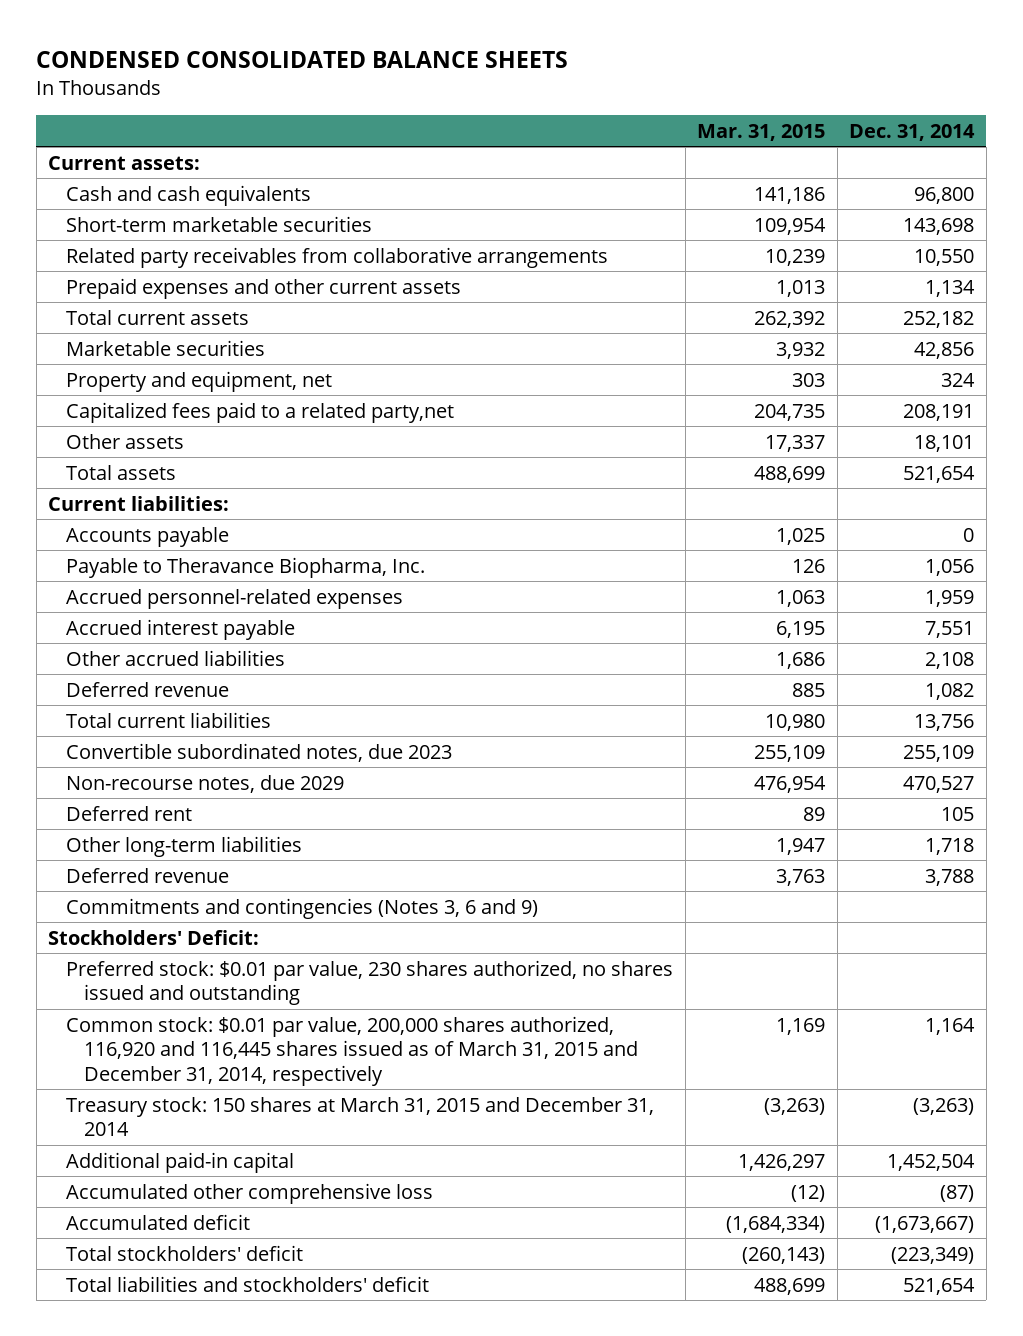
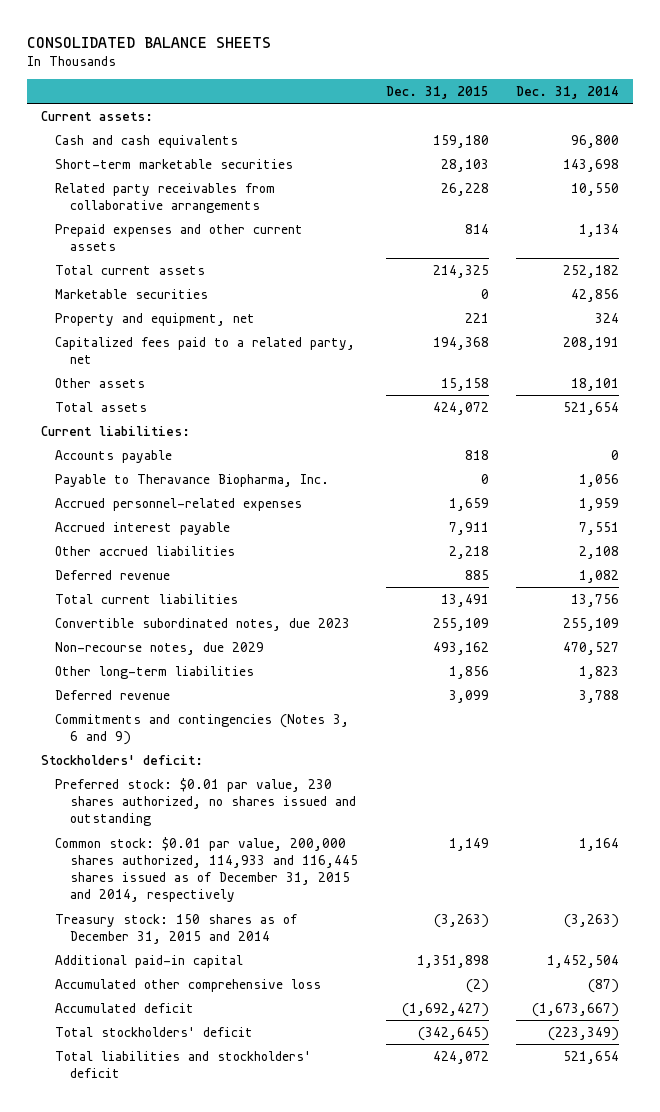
- CONDENSED CONSOLIDATED BALANCE SHEETS
+ CONSOLIDATED BALANCE SHEETS
- | Mar. 31, 2015 | Dec. 31, 2014
+ | Dec. 31, 2015 | Dec. 31, 2014
- Capitalized fees paid to a related party,net | 204,735 | 208,191
+ Capitalized fees paid to a related party, net | 194,368 | 208,191
- Deferred rent | 89 | 105
- Other long-term liabilities | 1,947 | 1,718
+ Other long-term liabilities | 1,856 | 1,823
- Stockholders' Deficit:
+ Stockholders' deficit:
- Common stock: $0.01 par value, 200,000 shares authorized, 116,920 and 116,445 shares issued as of March 31, 2015 and December 31, 2014, respectively | 1,169 | 1,164
- Treasury stock: 150 shares at March 31, 2015 and December 31, 2014 | (3,263) | (3,263)
+ Common stock: $0.01 par value, 200,000 shares authorized, 114,933 and 116,445 shares issued as of December 31, 2015 and 2014, respectively | 1,149 | 1,164
+ Treasury stock: 150 shares as of December 31, 2015 and 2014 | (3,263) | (3,263)

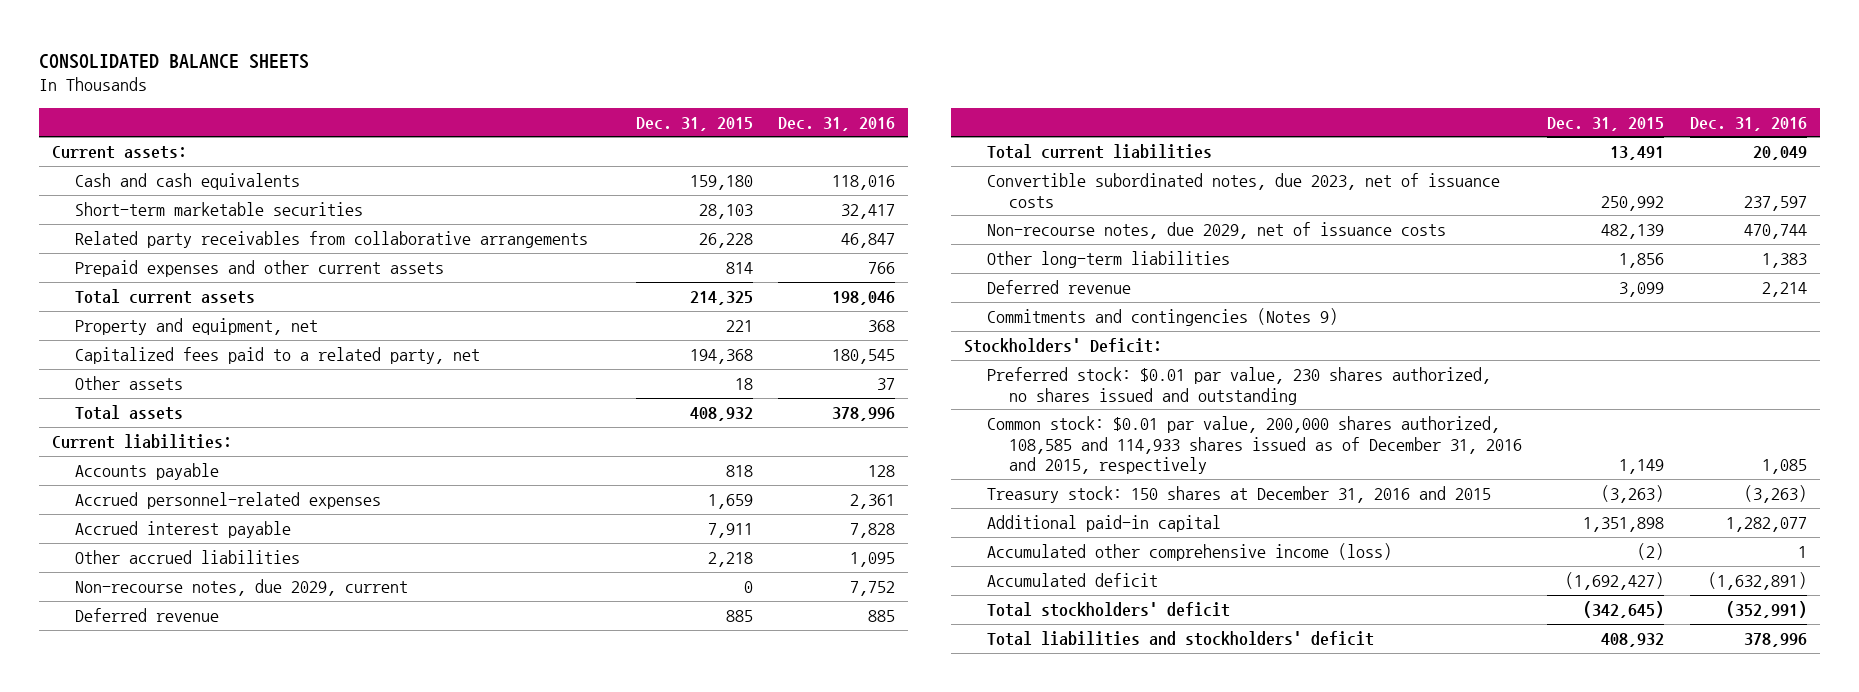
- | Dec. 31, 2015 | Dec. 31, 2014
+ | Dec. 31, 2015 | Dec. 31, 2016
- Marketable securities | 0 | 42,856
- Other assets | 15,158 | 18,101
- Total assets | 424,072 | 521,654
+ Other assets | 18 | 37
+ Total assets | 408,932 | 378,996
- Payable to Theravance Biopharma, Inc. | 0 | 1,056
+ Non-recourse notes, due 2029, current | 0 | 7,752
- Convertible subordinated notes, due 2023 | 255,109 | 255,109
- Non-recourse notes, due 2029 | 493,162 | 470,527
+ Convertible subordinated notes, due 2023, net of issuance costs | 250,992 | 237,597
+ Non-recourse notes, due 2029, net of issuance costs | 482,139 | 470,744
- Commitments and contingencies (Notes 3, 6 and 9)
- Stockholders' deficit:
+ Commitments and contingencies (Notes 9)
+ Stockholders' Deficit:
- Common stock: $0.01 par value, 200,000 shares authorized, 114,933 and 116,445 shares issued as of December 31, 2015 and 2014, respectively | 1,149 | 1,164
- Treasury stock: 150 shares as of December 31, 2015 and 2014 | (3,263) | (3,263)
+ Common stock: $0.01 par value, 200,000 shares authorized, 108,585 and 114,933 shares issued as of December 31, 2016 and 2015, respectively | 1,149 | 1,085
+ Treasury stock: 150 shares at December 31, 2016 and 2015 | (3,263) | (3,263)
- Accumulated other comprehensive loss | (2) | (87)
+ Accumulated other comprehensive income (loss) | (2) | 1
- Total liabilities and stockholders' deficit | 424,072 | 521,654
+ Total liabilities and stockholders' deficit | 408,932 | 378,996

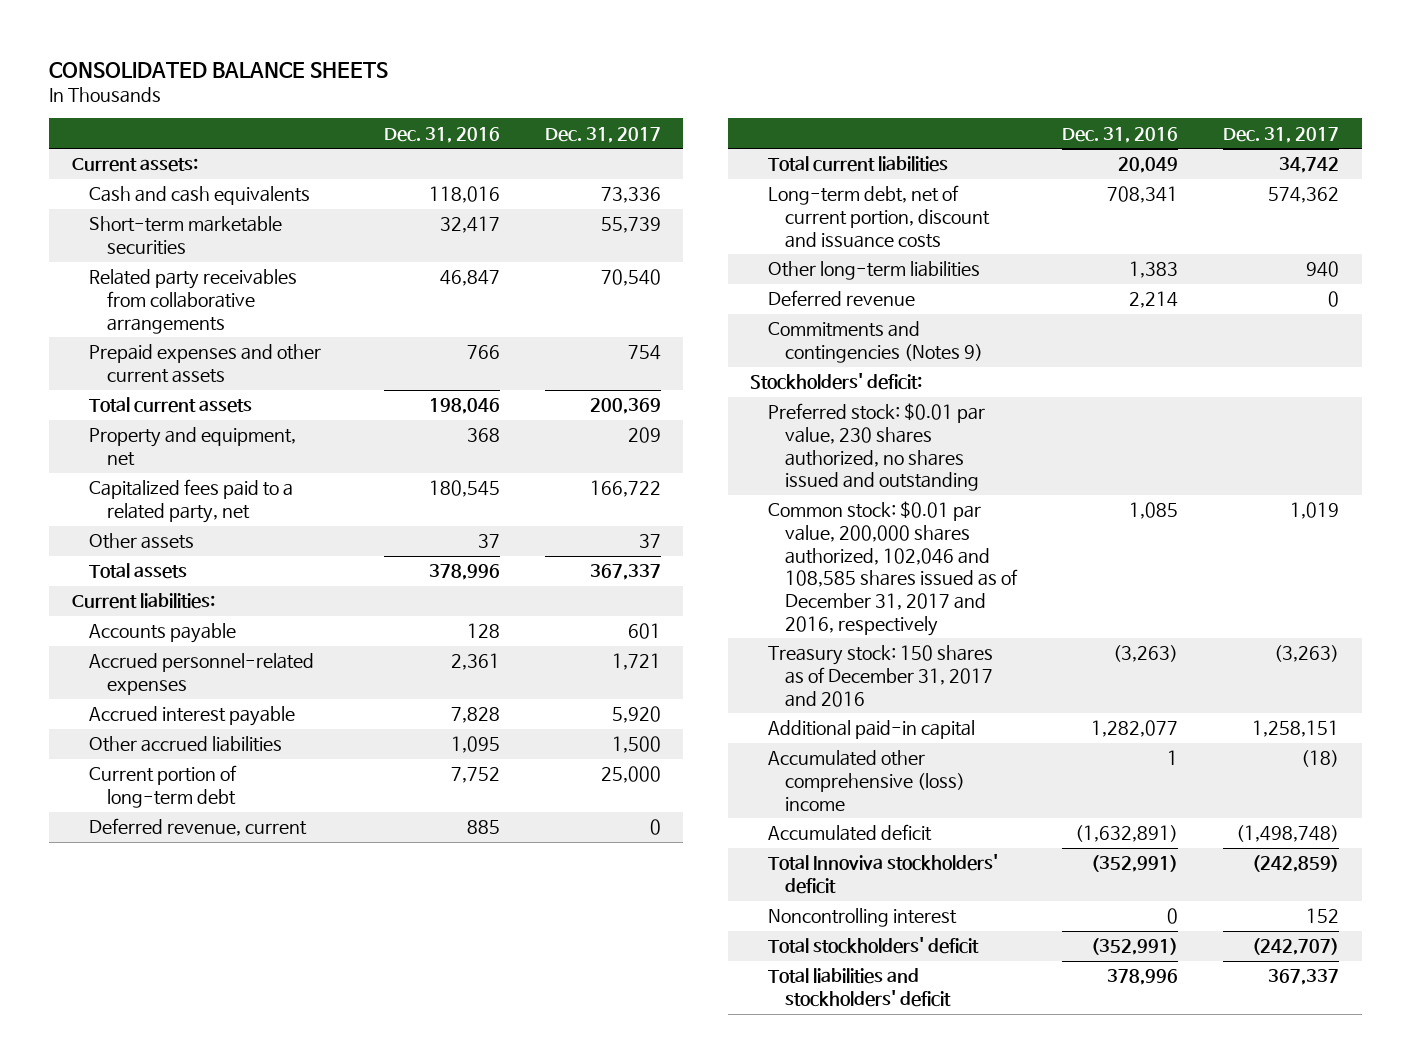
- | Dec. 31, 2015 | Dec. 31, 2016
+ | Dec. 31, 2016 | Dec. 31, 2017
- Non-recourse notes, due 2029, current | 0 | 7,752
- Deferred revenue | 885 | 885
+ Current portion of long-term debt | 7,752 | 25,000
+ Deferred revenue, current | 885 | 0
- Convertible subordinated notes, due 2023, net of issuance costs | 250,992 | 237,597
- Non-recourse notes, due 2029, net of issuance costs | 482,139 | 470,744
+ Long-term debt, net of current portion, discount and issuance costs | 708,341 | 574,362
- Stockholders' Deficit:
+ Stockholders' deficit:
- Common stock: $0.01 par value, 200,000 shares authorized, 108,585 and 114,933 shares issued as of December 31, 2016 and 2015, respectively | 1,149 | 1,085
- Treasury stock: 150 shares at December 31, 2016 and 2015 | (3,263) | (3,263)
+ Common stock: $0.01 par value, 200,000 shares authorized, 102,046 and 108,585 shares issued as of December 31, 2017 and 2016, respectively | 1,085 | 1,019
+ Treasury stock: 150 shares as of December 31, 2017 and 2016 | (3,263) | (3,263)
- Accumulated other comprehensive income (loss) | (2) | 1
+ Accumulated other comprehensive (loss) income | 1 | (18)
+ Total Innoviva stockholders' deficit | (352,991) | (242,859)
+ Noncontrolling interest | 0 | 152

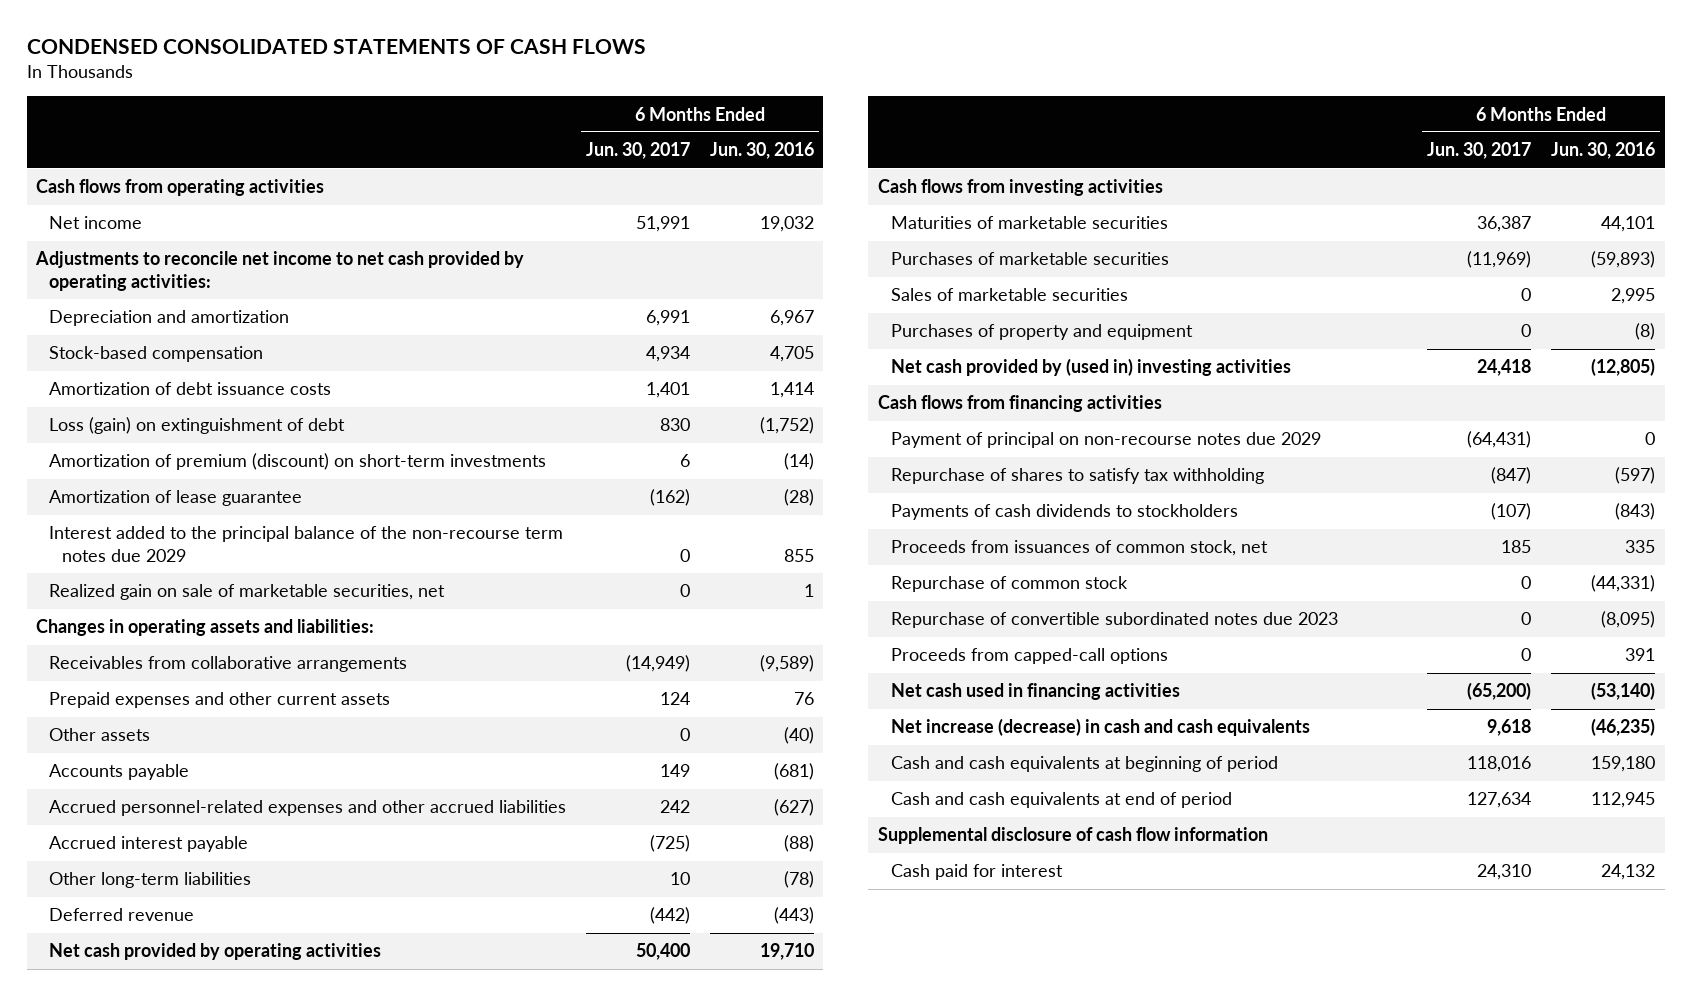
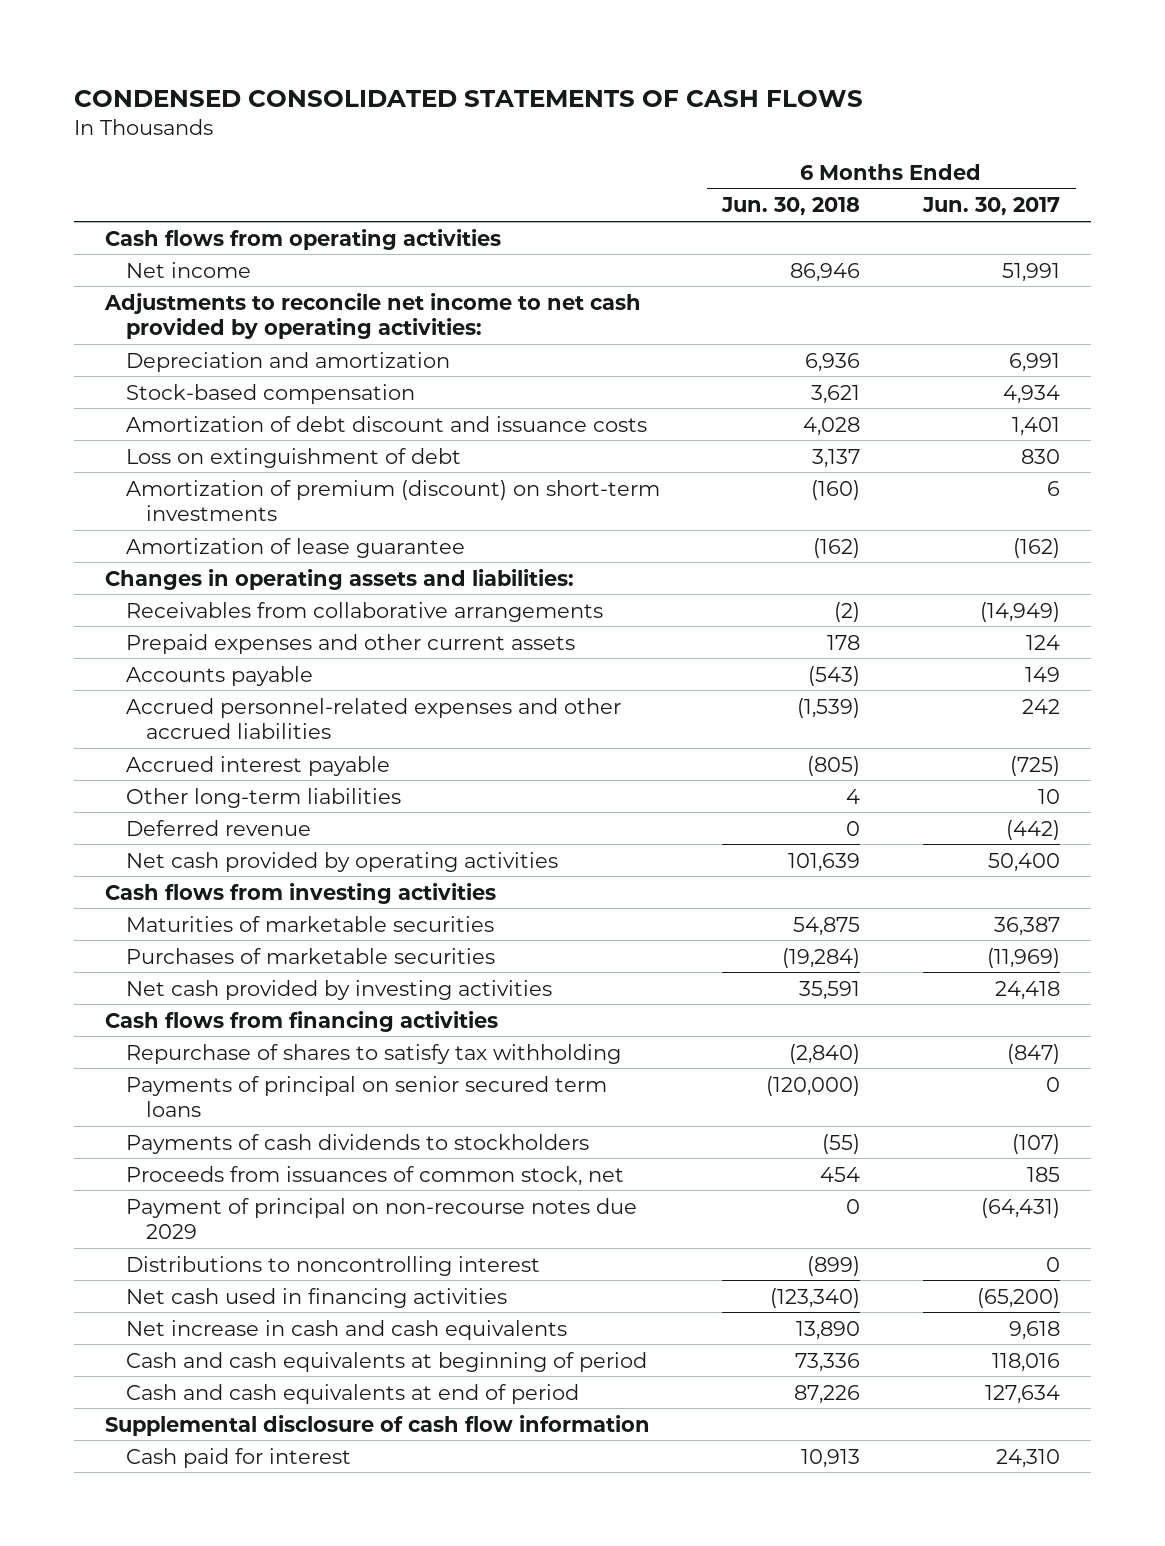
- | 6 Months Ended Jun. 30, 2017 | 6 Months Ended Jun. 30, 2016
+ | 6 Months Ended Jun. 30, 2018 | 6 Months Ended Jun. 30, 2017
- Amortization of debt issuance costs | 1,401 | 1,414
- Loss (gain) on extinguishment of debt | 830 | (1,752)
+ Amortization of debt discount and issuance costs | 4,028 | 1,401
+ Loss on extinguishment of debt | 3,137 | 830
- Interest added to the principal balance of the non-recourse term notes due 2029 | 0 | 855
- Realized gain on sale of marketable securities, net | 0 | 1
- Other assets | 0 | (40)
- Sales of marketable securities | 0 | 2,995
- Purchases of property and equipment | 0 | (8)
- Net cash provided by (used in) investing activities | 24,418 | (12,805)
+ Net cash provided by investing activities | 35,591 | 24,418
+ Payments of principal on senior secured term loans | (120,000) | 0
- Repurchase of common stock | 0 | (44,331)
- Repurchase of convertible subordinated notes due 2023 | 0 | (8,095)
- Proceeds from capped-call options | 0 | 391
moved down: Payment of principal on non-recourse notes due 2029 | 0 | (64,431)
+ Distributions to noncontrolling interest | (899) | 0
- Net increase (decrease) in cash and cash equivalents | 9,618 | (46,235)
+ Net increase in cash and cash equivalents | 13,890 | 9,618

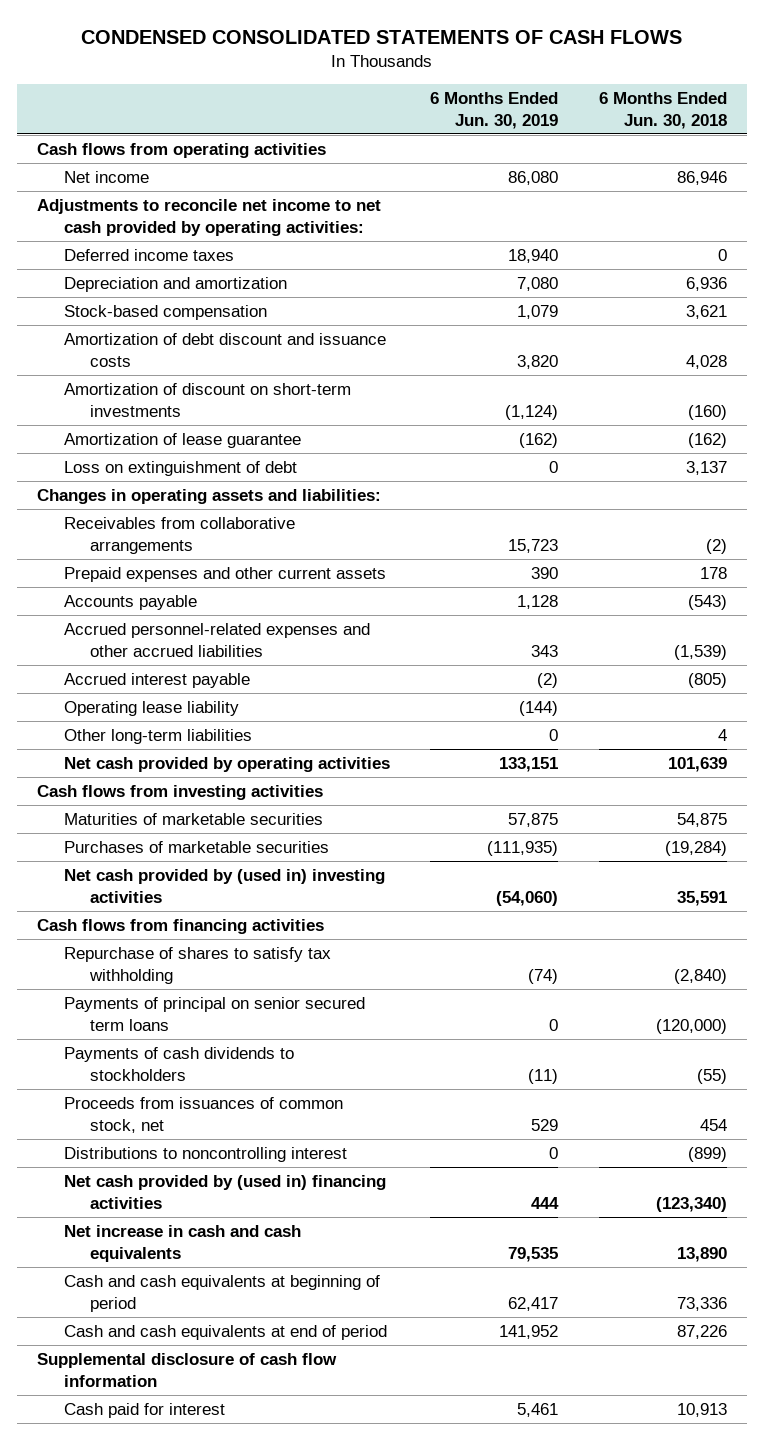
- | 6 Months Ended Jun. 30, 2018 | 6 Months Ended Jun. 30, 2017
+ | 6 Months Ended Jun. 30, 2019 | 6 Months Ended Jun. 30, 2018
+ Deferred income taxes | 18,940 | 0
- Amortization of premium (discount) on short-term investments | (160) | 6
+ Amortization of discount on short-term investments | (1,124) | (160)
moved down: Loss on extinguishment of debt | 0 | 3,137
+ Operating lease liability | (144) |
- Deferred revenue | 0 | (442)
- Net cash provided by investing activities | 35,591 | 24,418
+ Net cash provided by (used in) investing activities | (54,060) | 35,591
- Payment of principal on non-recourse notes due 2029 | 0 | (64,431)
- Net cash used in financing activities | (123,340) | (65,200)
+ Net cash provided by (used in) financing activities | 444 | (123,340)

